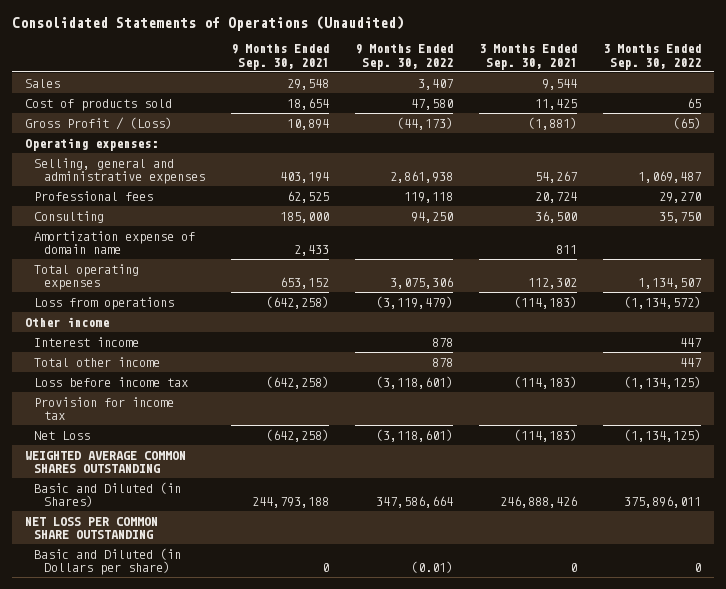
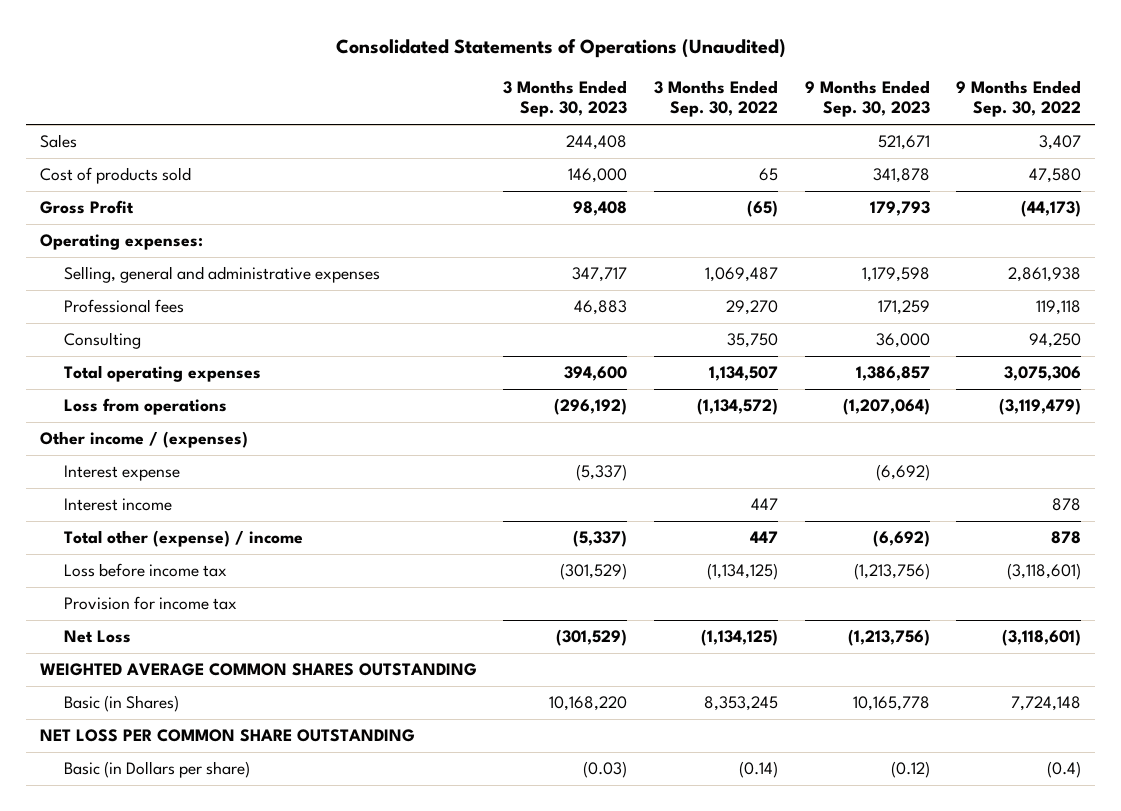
- | 9 Months Ended Sep. 30, 2021 | 9 Months Ended Sep. 30, 2022 | 3 Months Ended Sep. 30, 2021 | 3 Months Ended Sep. 30, 2022
+ | 3 Months Ended Sep. 30, 2023 | 3 Months Ended Sep. 30, 2022 | 9 Months Ended Sep. 30, 2023 | 9 Months Ended Sep. 30, 2022
- Gross Profit / (Loss) | 10,894 | (44,173) | (1,881) | (65)
+ Gross Profit | 98,408 | (65) | 179,793 | (44,173)
- Amortization expense of domain name | 2,433 | | 811 |
- Other income
+ Other income / (expenses)
+ Interest expense | (5,337) | | (6,692) |
- Total other income | | 878 | | 447
+ Total other (expense) / income | (5,337) | 447 | (6,692) | 878
- Basic and Diluted (in Shares) | 244,793,188 | 347,586,664 | 246,888,426 | 375,896,011
+ Basic (in Shares) | 10,168,220 | 8,353,245 | 10,165,778 | 7,724,148
- Basic and Diluted (in Dollars per share) | 0 | (0.01) | 0 | 0
+ Basic (in Dollars per share) | (0.03) | (0.14) | (0.12) | (0.4)

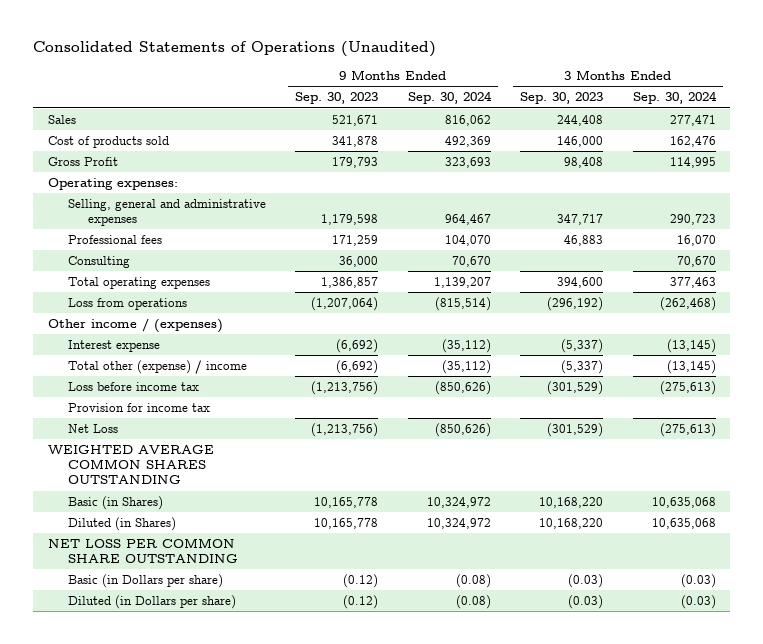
- | 3 Months Ended Sep. 30, 2023 | 3 Months Ended Sep. 30, 2022 | 9 Months Ended Sep. 30, 2023 | 9 Months Ended Sep. 30, 2022
+ | 9 Months Ended Sep. 30, 2023 | 9 Months Ended Sep. 30, 2024 | 3 Months Ended Sep. 30, 2023 | 3 Months Ended Sep. 30, 2024
- Interest income | | 447 | | 878
+ Diluted (in Shares) | 10,165,778 | 10,324,972 | 10,168,220 | 10,635,068
+ Diluted (in Dollars per share) | (0.12) | (0.08) | (0.03) | (0.03)

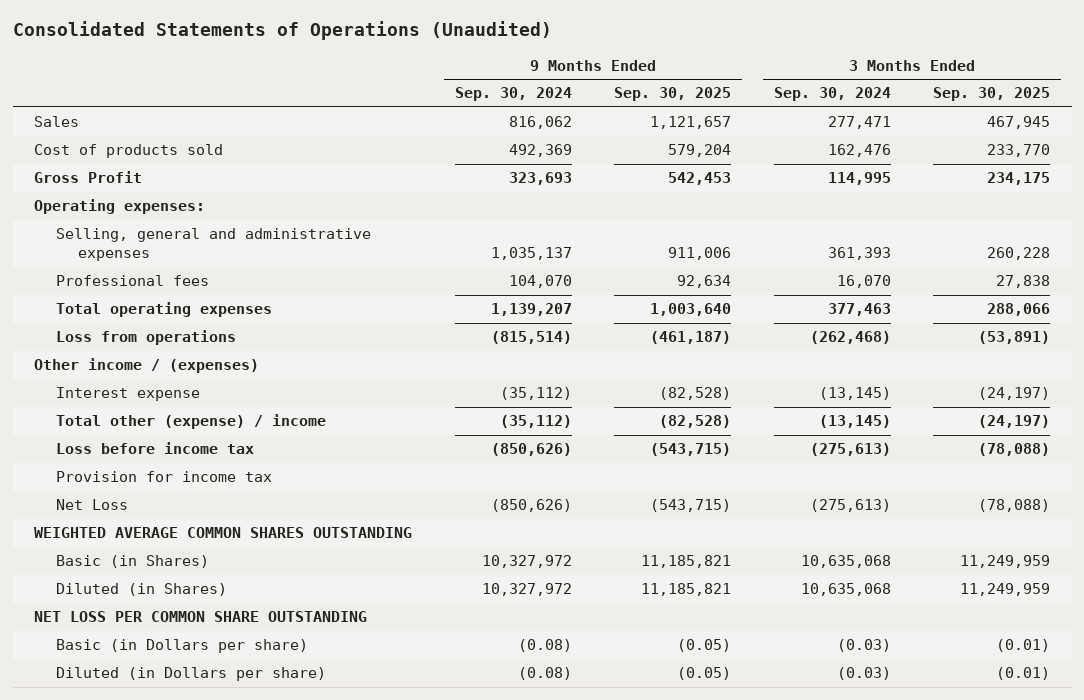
- | 9 Months Ended Sep. 30, 2023 | 9 Months Ended Sep. 30, 2024 | 3 Months Ended Sep. 30, 2023 | 3 Months Ended Sep. 30, 2024
+ | 9 Months Ended Sep. 30, 2024 | 9 Months Ended Sep. 30, 2025 | 3 Months Ended Sep. 30, 2024 | 3 Months Ended Sep. 30, 2025
- Selling, general and administrative expenses | 1,179,598 | 964,467 | 347,717 | 290,723
+ Selling, general and administrative expenses | 1,035,137 | 911,006 | 361,393 | 260,228
- Consulting | 36,000 | 70,670 | | 70,670
- Basic (in Shares) | 10,165,778 | 10,324,972 | 10,168,220 | 10,635,068
- Diluted (in Shares) | 10,165,778 | 10,324,972 | 10,168,220 | 10,635,068
+ Basic (in Shares) | 10,327,972 | 11,185,821 | 10,635,068 | 11,249,959
+ Diluted (in Shares) | 10,327,972 | 11,185,821 | 10,635,068 | 11,249,959

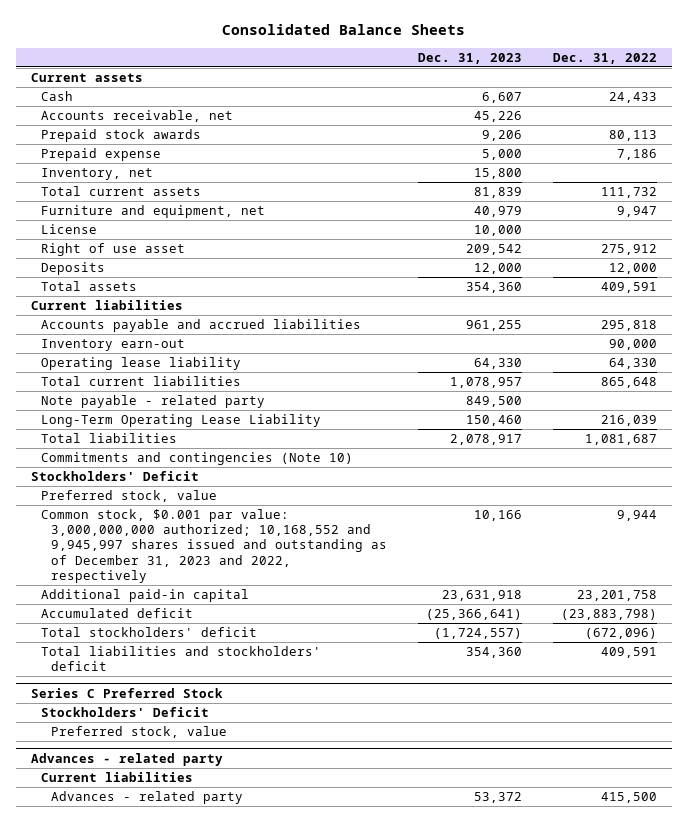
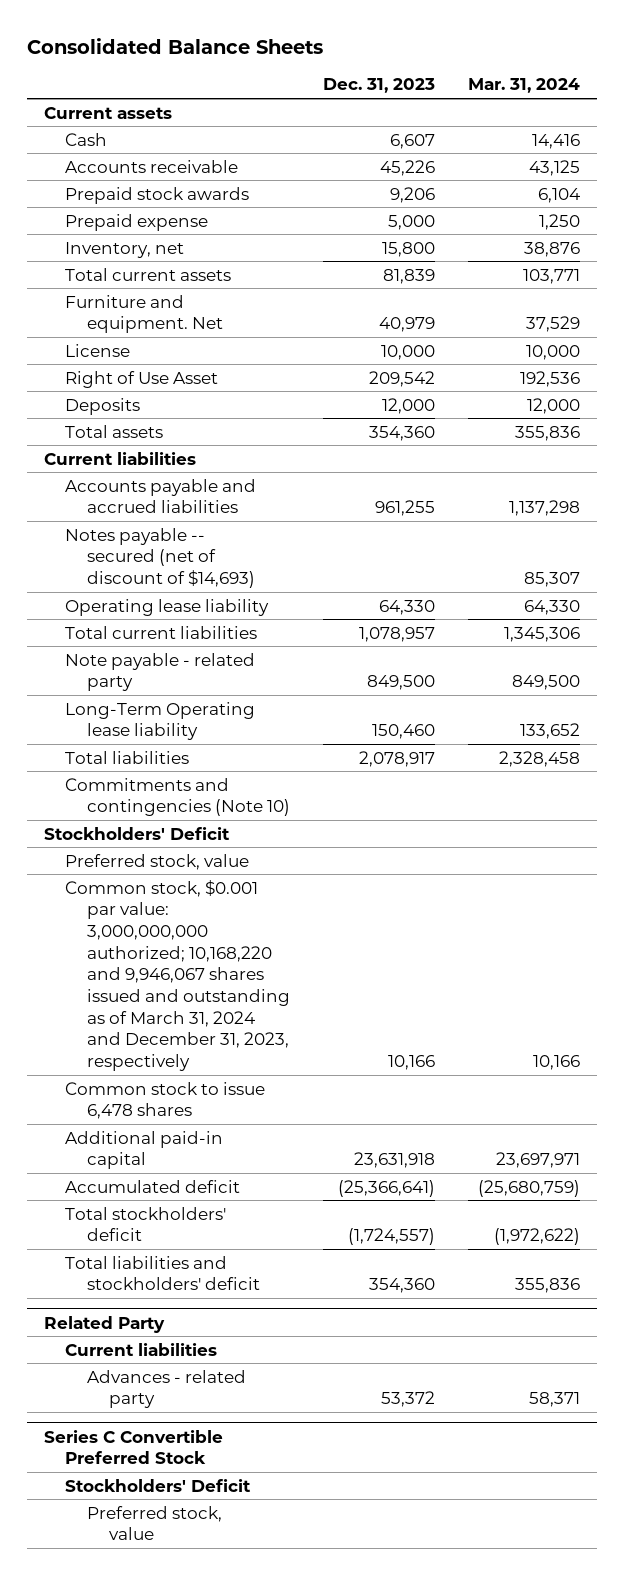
- | Dec. 31, 2023 | Dec. 31, 2022
+ | Dec. 31, 2023 | Mar. 31, 2024
- Accounts receivable, net | 45,226 |
+ Accounts receivable | 45,226 | 43,125
- Furniture and equipment, net | 40,979 | 9,947
+ Furniture and equipment. Net | 40,979 | 37,529
- Right of use asset | 209,542 | 275,912
+ Right of Use Asset | 209,542 | 192,536
- Inventory earn-out | | 90,000
+ Notes payable -- secured (net of discount of $14,693) | | 85,307
- Long-Term Operating Lease Liability | 150,460 | 216,039
+ Long-Term Operating lease liability | 150,460 | 133,652
- Common stock, $0.001 par value: 3,000,000,000 authorized; 10,168,552 and 9,945,997 shares issued and outstanding as of December 31, 2023 and 2022, respectively | 10,166 | 9,944
+ Common stock, $0.001 par value: 3,000,000,000 authorized; 10,168,220 and 9,946,067 shares issued and outstanding as of March 31, 2024 and December 31, 2023, respectively | 10,166 | 10,166
+ Common stock to issue 6,478 shares
- Series C Preferred Stock
- Stockholders' Deficit
- Preferred stock, value
- Advances - related party
+ Related Party
+ Series C Convertible Preferred Stock
+ Stockholders' Deficit
+ Preferred stock, value

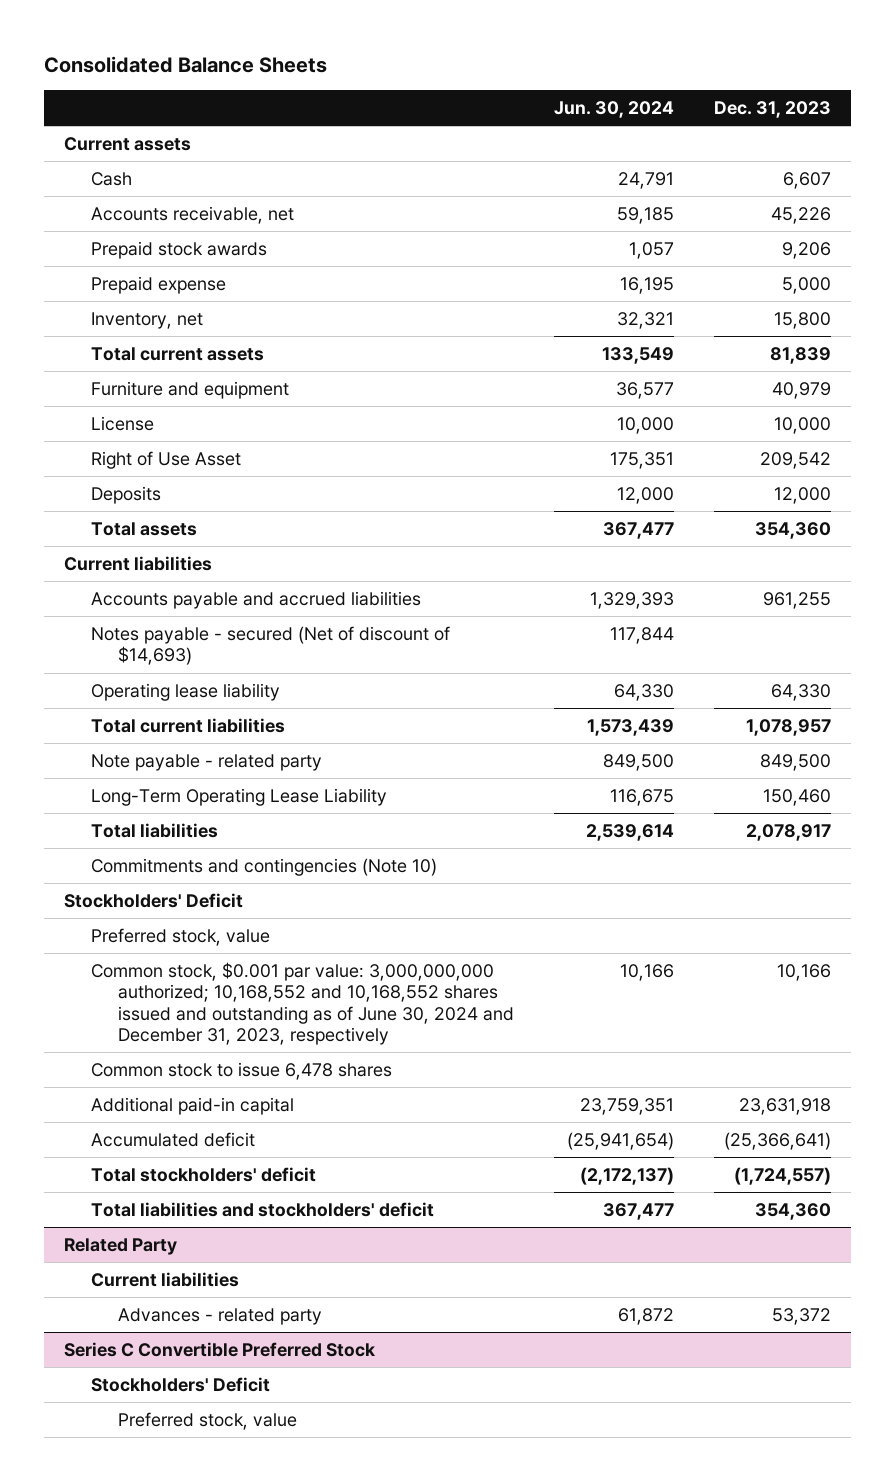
- | Dec. 31, 2023 | Mar. 31, 2024
+ | Jun. 30, 2024 | Dec. 31, 2023
- Accounts receivable | 45,226 | 43,125
+ Accounts receivable, net | 59,185 | 45,226
- Furniture and equipment. Net | 40,979 | 37,529
+ Furniture and equipment | 36,577 | 40,979
- Notes payable -- secured (net of discount of $14,693) | | 85,307
+ Notes payable - secured (Net of discount of $14,693) | 117,844 |
- Long-Term Operating lease liability | 150,460 | 133,652
+ Long-Term Operating Lease Liability | 116,675 | 150,460
- Common stock, $0.001 par value: 3,000,000,000 authorized; 10,168,220 and 9,946,067 shares issued and outstanding as of March 31, 2024 and December 31, 2023, respectively | 10,166 | 10,166
+ Common stock, $0.001 par value: 3,000,000,000 authorized; 10,168,552 and 10,168,552 shares issued and outstanding as of June 30, 2024 and December 31, 2023, respectively | 10,166 | 10,166

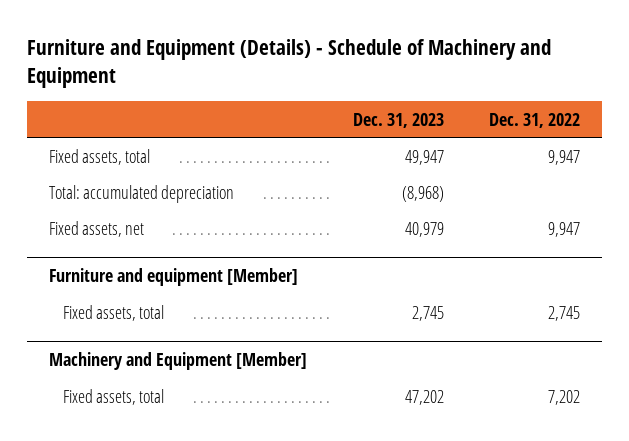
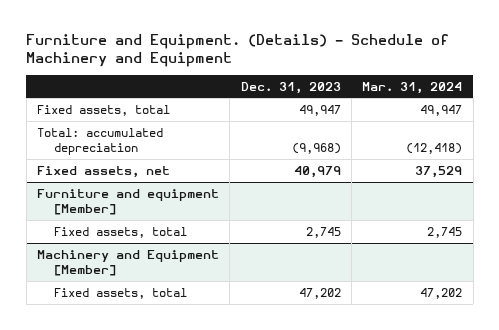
- Furniture and Equipment (Details) - Schedule of Machinery and Equipment
+ Furniture and Equipment. (Details) - Schedule of Machinery and Equipment
- | Dec. 31, 2023 | Dec. 31, 2022
+ | Dec. 31, 2023 | Mar. 31, 2024
- Total: accumulated depreciation | (8,968) |
+ Total: accumulated depreciation | (9,968) | (12,418)

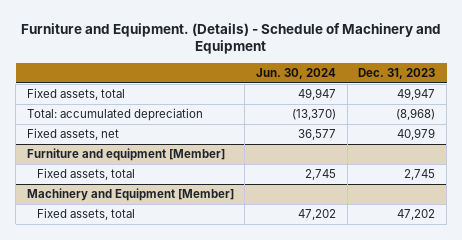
- | Dec. 31, 2023 | Mar. 31, 2024
+ | Jun. 30, 2024 | Dec. 31, 2023
- Total: accumulated depreciation | (9,968) | (12,418)
+ Total: accumulated depreciation | (13,370) | (8,968)

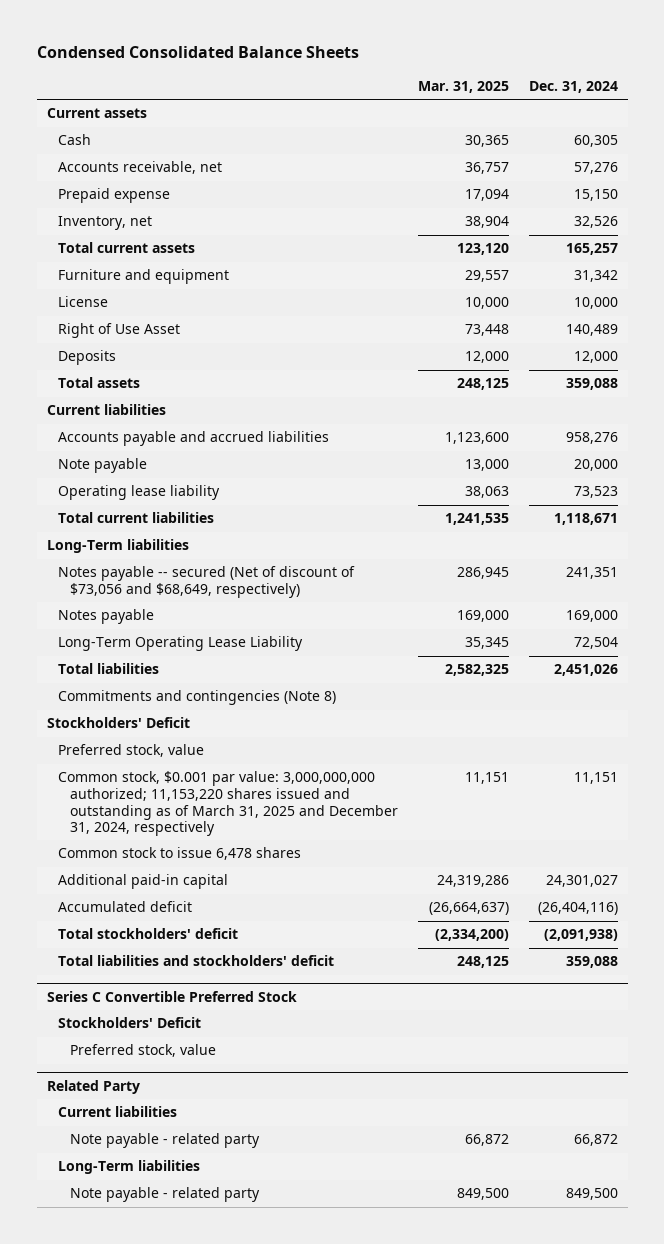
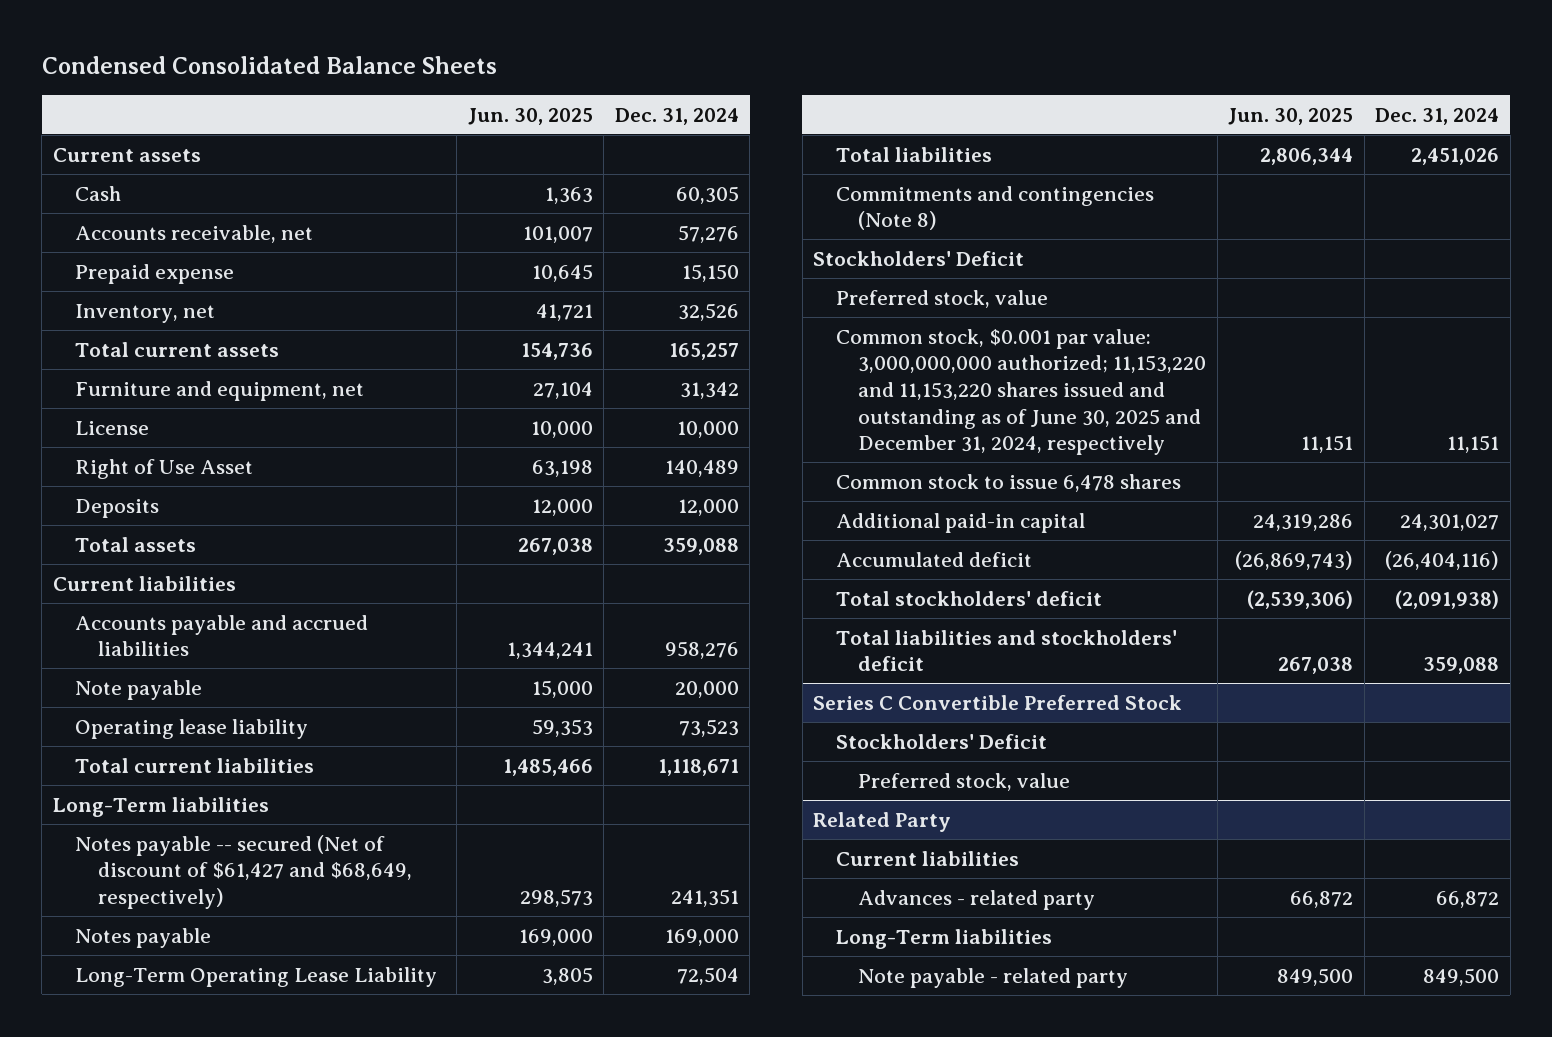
- | Mar. 31, 2025 | Dec. 31, 2024
+ | Jun. 30, 2025 | Dec. 31, 2024
- Furniture and equipment | 29,557 | 31,342
+ Furniture and equipment, net | 27,104 | 31,342
- Notes payable -- secured (Net of discount of $73,056 and $68,649, respectively) | 286,945 | 241,351
+ Notes payable -- secured (Net of discount of $61,427 and $68,649, respectively) | 298,573 | 241,351
- Common stock, $0.001 par value: 3,000,000,000 authorized; 11,153,220 shares issued and outstanding as of March 31, 2025 and December 31, 2024, respectively | 11,151 | 11,151
+ Common stock, $0.001 par value: 3,000,000,000 authorized; 11,153,220 and 11,153,220 shares issued and outstanding as of June 30, 2025 and December 31, 2024, respectively | 11,151 | 11,151
@ Related Party
- Note payable - related party | 66,872 | 66,872
+ Advances - related party | 66,872 | 66,872

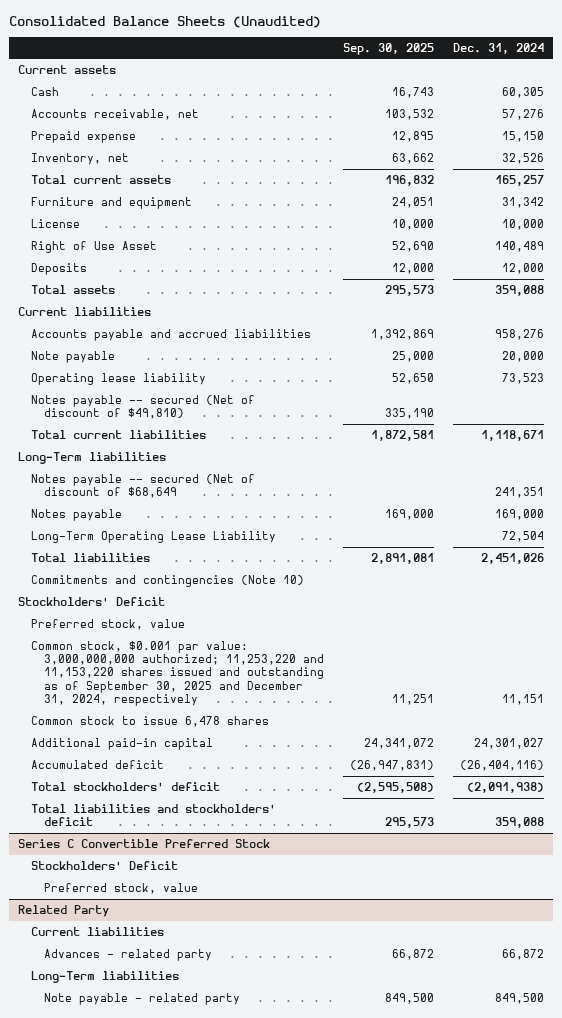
- Condensed Consolidated Balance Sheets
+ Consolidated Balance Sheets (Unaudited)
- | Jun. 30, 2025 | Dec. 31, 2024
+ | Sep. 30, 2025 | Dec. 31, 2024
- Furniture and equipment, net | 27,104 | 31,342
+ Furniture and equipment | 24,051 | 31,342
+ Notes payable -- secured (Net of discount of $49,810) | 335,190 |
- Notes payable -- secured (Net of discount of $61,427 and $68,649, respectively) | 298,573 | 241,351
+ Notes payable -- secured (Net of discount of $68,649 | | 241,351
- Commitments and contingencies (Note 8)
+ Commitments and contingencies (Note 10)
- Common stock, $0.001 par value: 3,000,000,000 authorized; 11,153,220 and 11,153,220 shares issued and outstanding as of June 30, 2025 and December 31, 2024, respectively | 11,151 | 11,151
+ Common stock, $0.001 par value: 3,000,000,000 authorized; 11,253,220 and 11,153,220 shares issued and outstanding as of September 30, 2025 and December 31, 2024, respectively | 11,251 | 11,151

